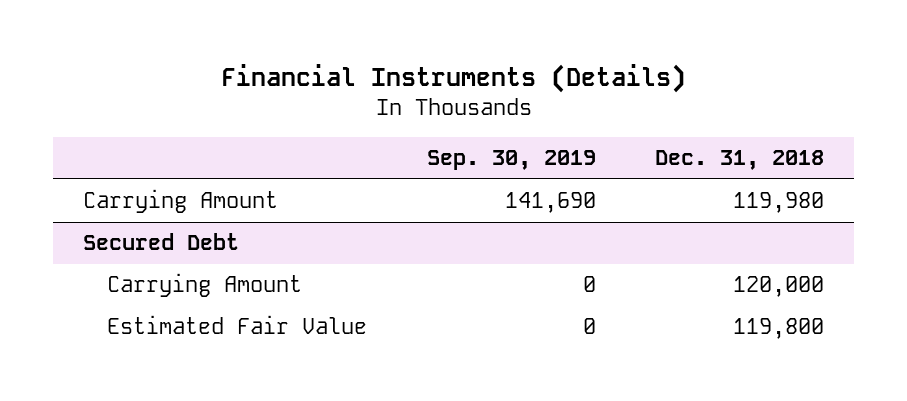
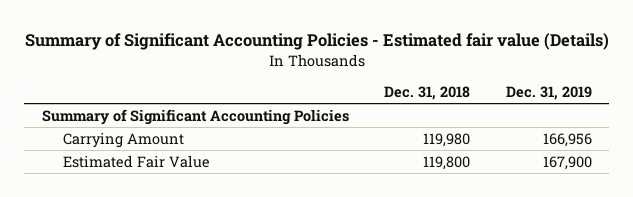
- Financial Instruments (Details)
+ Summary of Significant Accounting Policies - Estimated fair value (Details)
- | Sep. 30, 2019 | Dec. 31, 2018
+ | Dec. 31, 2018 | Dec. 31, 2019
+ Summary of Significant Accounting Policies
- Secured Debt
- Carrying Amount | 0 | 120,000

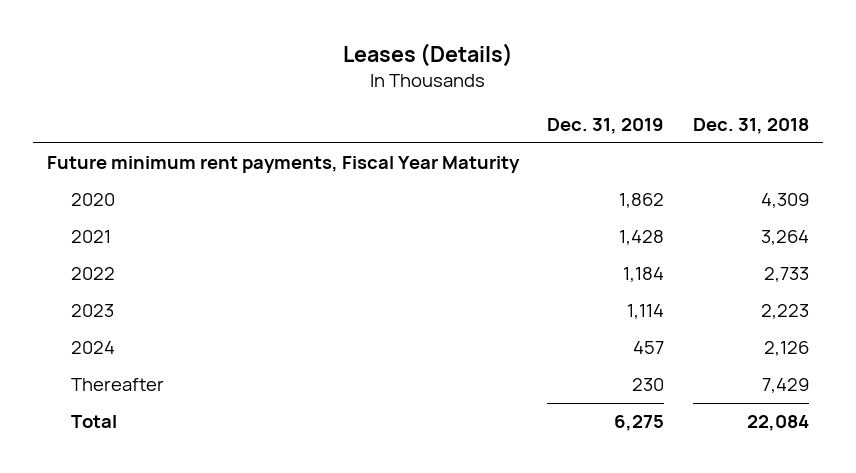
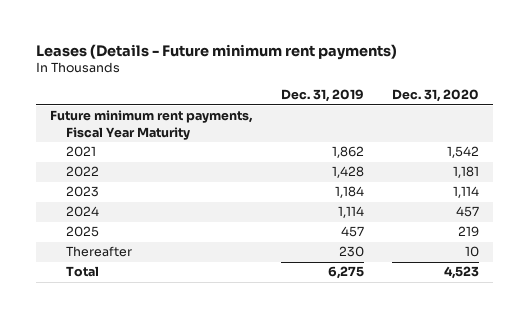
- Leases (Details)
+ Leases (Details - Future minimum rent payments)
- | Dec. 31, 2019 | Dec. 31, 2018
+ | Dec. 31, 2019 | Dec. 31, 2020
- 2020 | 1,862 | 4,309
- 2021 | 1,428 | 3,264
- 2022 | 1,184 | 2,733
- 2023 | 1,114 | 2,223
- 2024 | 457 | 2,126
+ 2021 | 1,862 | 1,542
+ 2022 | 1,428 | 1,181
+ 2023 | 1,184 | 1,114
+ 2024 | 1,114 | 457
+ 2025 | 457 | 219

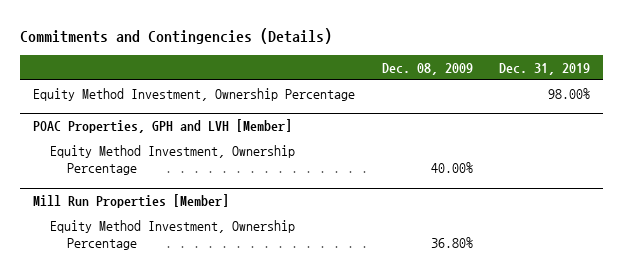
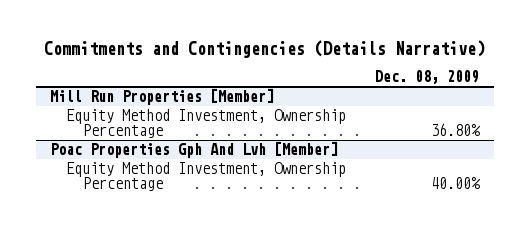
- Commitments and Contingencies (Details)
+ Commitments and Contingencies (Details Narrative)
- | Dec. 08, 2009 | Dec. 31, 2019
+ | Dec. 08, 2009
- Equity Method Investment, Ownership Percentage | | 98.00%
- POAC Properties, GPH and LVH [Member]
- Equity Method Investment, Ownership Percentage | 40.00% |
+ Poac Properties Gph And Lvh [Member]
+ Equity Method Investment, Ownership Percentage | 40.00%

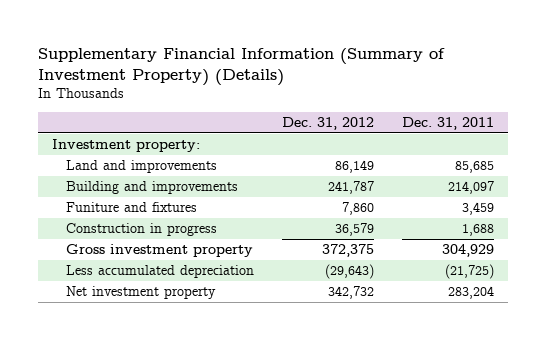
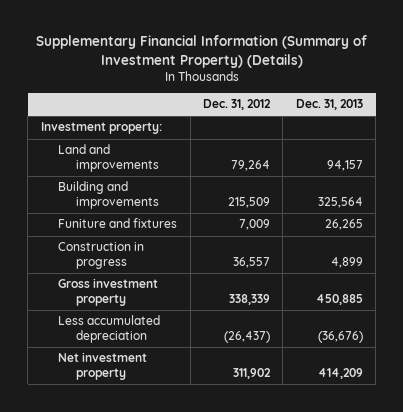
- | Dec. 31, 2012 | Dec. 31, 2011
+ | Dec. 31, 2012 | Dec. 31, 2013
- Land and improvements | 86,149 | 85,685
- Building and improvements | 241,787 | 214,097
- Funiture and fixtures | 7,860 | 3,459
- Construction in progress | 36,579 | 1,688
- Gross investment property | 372,375 | 304,929
- Less accumulated depreciation | (29,643) | (21,725)
- Net investment property | 342,732 | 283,204
+ Land and improvements | 79,264 | 94,157
+ Building and improvements | 215,509 | 325,564
+ Funiture and fixtures | 7,009 | 26,265
+ Construction in progress | 36,557 | 4,899
+ Gross investment property | 338,339 | 450,885
+ Less accumulated depreciation | (26,437) | (36,676)
+ Net investment property | 311,902 | 414,209

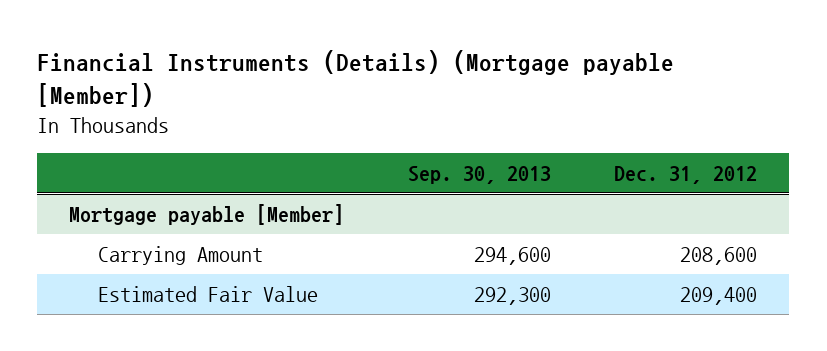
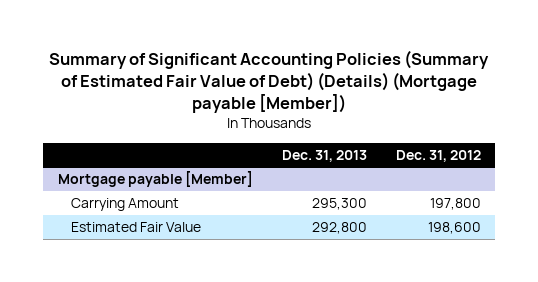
- Financial Instruments (Details) (Mortgage payable [Member])
+ Summary of Significant Accounting Policies (Summary of Estimated Fair Value of Debt) (Details) (Mortgage payable [Member])
- | Sep. 30, 2013 | Dec. 31, 2012
+ | Dec. 31, 2013 | Dec. 31, 2012
@ Mortgage payable [Member]
- Carrying Amount | 294,600 | 208,600
- Estimated Fair Value | 292,300 | 209,400
+ Carrying Amount | 295,300 | 197,800
+ Estimated Fair Value | 292,800 | 198,600

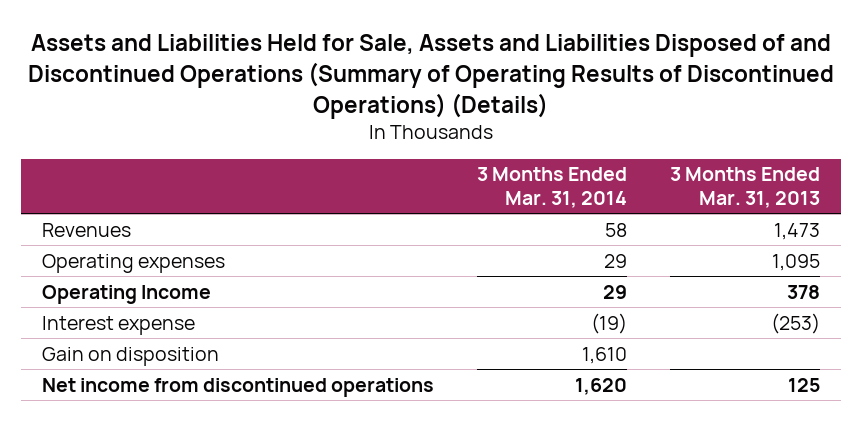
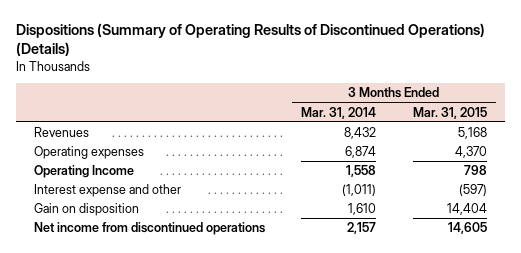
- Assets and Liabilities Held for Sale, Assets and Liabilities Disposed of and Discontinued Operations (Summary of Operating Results of Discontinued Operations) (Details)
+ Dispositions (Summary of Operating Results of Discontinued Operations) (Details)
- | 3 Months Ended Mar. 31, 2014 | 3 Months Ended Mar. 31, 2013
+ | 3 Months Ended Mar. 31, 2014 | 3 Months Ended Mar. 31, 2015
- Revenues | 58 | 1,473
- Operating expenses | 29 | 1,095
- Operating Income | 29 | 378
- Interest expense | (19) | (253)
+ Revenues | 8,432 | 5,168
+ Operating expenses | 6,874 | 4,370
+ Operating Income | 1,558 | 798
+ Interest expense and other | (1,011) | (597)
- Net income from discontinued operations | 1,620 | 125
+ Net income from discontinued operations | 2,157 | 14,605

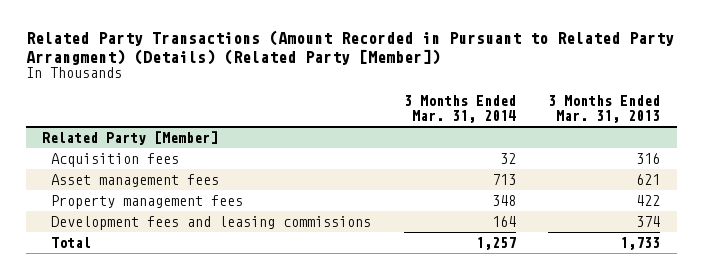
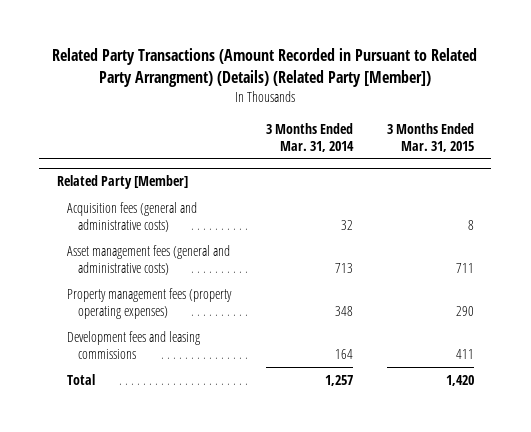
- | 3 Months Ended Mar. 31, 2014 | 3 Months Ended Mar. 31, 2013
+ | 3 Months Ended Mar. 31, 2014 | 3 Months Ended Mar. 31, 2015
@ Related Party [Member]
- Acquisition fees | 32 | 316
- Asset management fees | 713 | 621
- Property management fees | 348 | 422
+ Acquisition fees (general and administrative costs) | 32 | 8
+ Asset management fees (general and administrative costs) | 713 | 711
+ Property management fees (property operating expenses) | 348 | 290

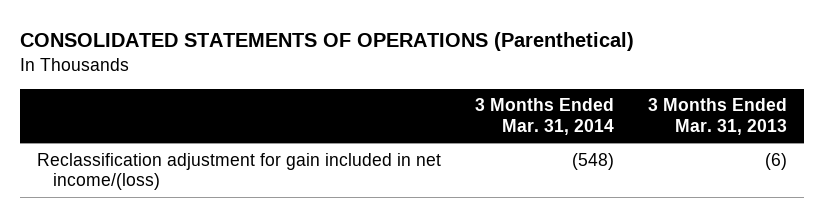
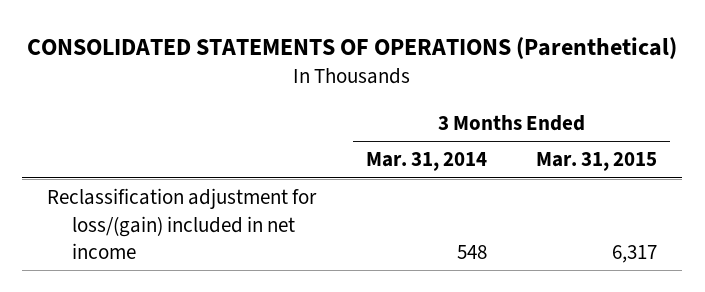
- | 3 Months Ended Mar. 31, 2014 | 3 Months Ended Mar. 31, 2013
+ | 3 Months Ended Mar. 31, 2014 | 3 Months Ended Mar. 31, 2015
- Reclassification adjustment for gain included in net income/(loss) | (548) | (6)
+ Reclassification adjustment for loss/(gain) included in net income | 548 | 6,317

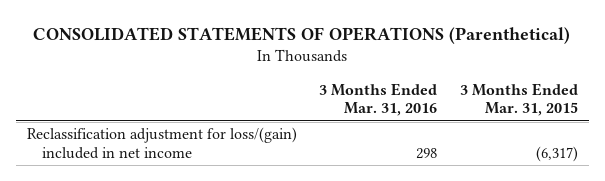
- | 3 Months Ended Mar. 31, 2014 | 3 Months Ended Mar. 31, 2015
+ | 3 Months Ended Mar. 31, 2016 | 3 Months Ended Mar. 31, 2015
- Reclassification adjustment for loss/(gain) included in net income | 548 | 6,317
+ Reclassification adjustment for loss/(gain) included in net income | 298 | (6,317)

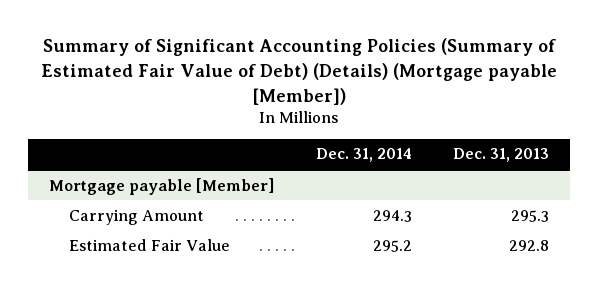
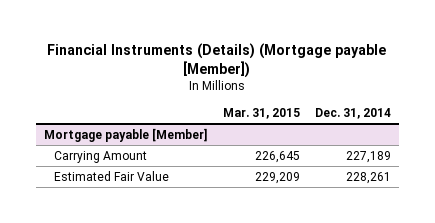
- Summary of Significant Accounting Policies (Summary of Estimated Fair Value of Debt) (Details) (Mortgage payable [Member])
+ Financial Instruments (Details) (Mortgage payable [Member])
- | Dec. 31, 2014 | Dec. 31, 2013
+ | Mar. 31, 2015 | Dec. 31, 2014
@ Mortgage payable [Member]
- Carrying Amount | 294.3 | 295.3
- Estimated Fair Value | 295.2 | 292.8
+ Carrying Amount | 226,645 | 227,189
+ Estimated Fair Value | 229,209 | 228,261

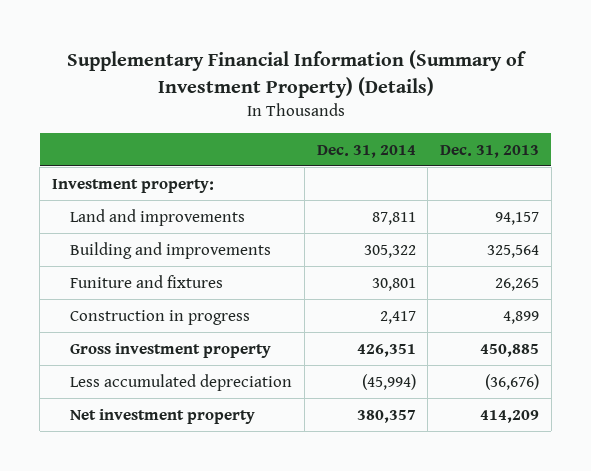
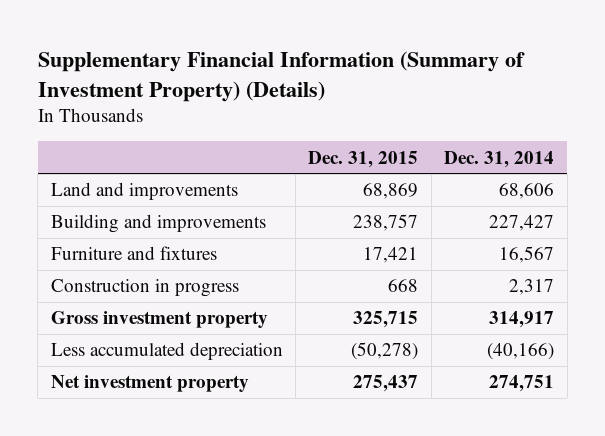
- | Dec. 31, 2014 | Dec. 31, 2013
+ | Dec. 31, 2015 | Dec. 31, 2014
- Investment property:
- Land and improvements | 87,811 | 94,157
- Building and improvements | 305,322 | 325,564
- Funiture and fixtures | 30,801 | 26,265
- Construction in progress | 2,417 | 4,899
- Gross investment property | 426,351 | 450,885
- Less accumulated depreciation | (45,994) | (36,676)
- Net investment property | 380,357 | 414,209
+ Land and improvements | 68,869 | 68,606
+ Building and improvements | 238,757 | 227,427
+ Furniture and fixtures | 17,421 | 16,567
+ Construction in progress | 668 | 2,317
+ Gross investment property | 325,715 | 314,917
+ Less accumulated depreciation | (50,278) | (40,166)
+ Net investment property | 275,437 | 274,751

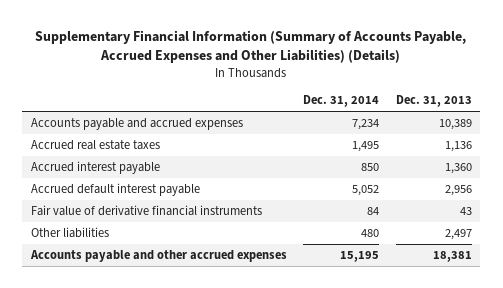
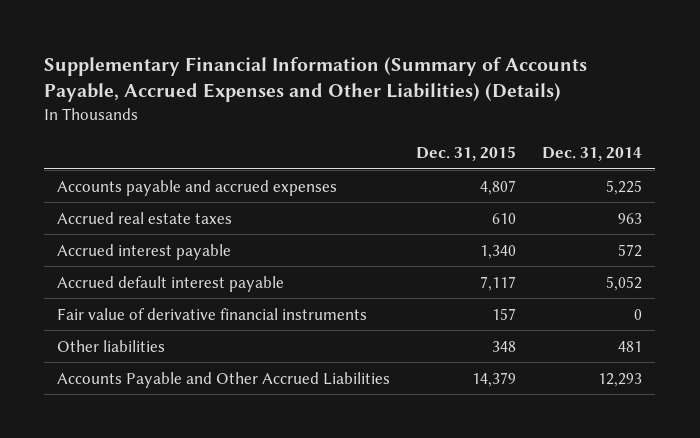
- | Dec. 31, 2014 | Dec. 31, 2013
+ | Dec. 31, 2015 | Dec. 31, 2014
- Accounts payable and accrued expenses | 7,234 | 10,389
- Accrued real estate taxes | 1,495 | 1,136
- Accrued interest payable | 850 | 1,360
+ Accounts payable and accrued expenses | 4,807 | 5,225
+ Accrued real estate taxes | 610 | 963
+ Accrued interest payable | 1,340 | 572
- Fair value of derivative financial instruments | 84 | 43
- Other liabilities | 480 | 2,497
- Accounts payable and other accrued expenses | 15,195 | 18,381
+ Fair value of derivative financial instruments | 157 | 0
+ Other liabilities | 348 | 481
+ Accounts Payable and Other Accrued Liabilities | 14,379 | 12,293

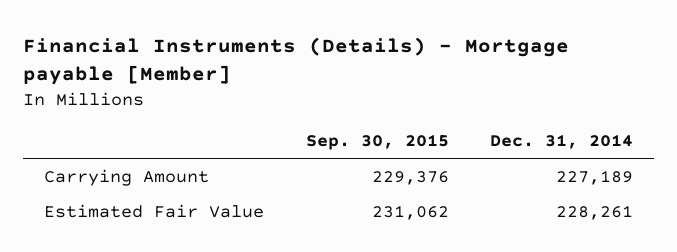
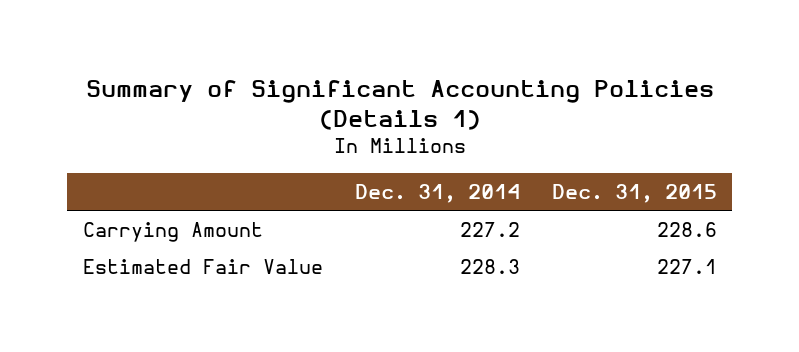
- Financial Instruments (Details) - Mortgage payable [Member]
+ Summary of Significant Accounting Policies (Details 1)
- | Sep. 30, 2015 | Dec. 31, 2014
+ | Dec. 31, 2014 | Dec. 31, 2015
- Carrying Amount | 229,376 | 227,189
- Estimated Fair Value | 231,062 | 228,261
+ Carrying Amount | 227.2 | 228.6
+ Estimated Fair Value | 228.3 | 227.1

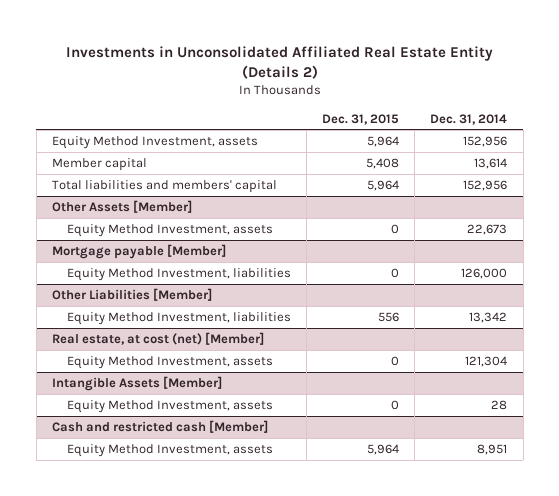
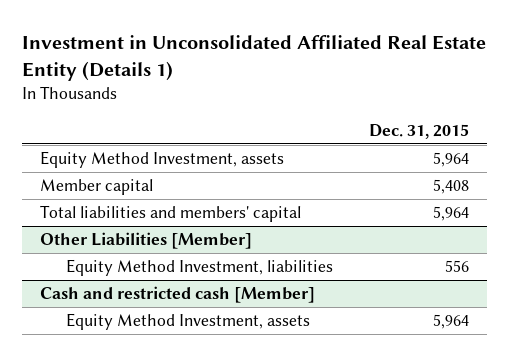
- Investments in Unconsolidated Affiliated Real Estate Entity (Details 2)
+ Investment in Unconsolidated Affiliated Real Estate Entity (Details 1)
- | Dec. 31, 2015 | Dec. 31, 2014
+ | Dec. 31, 2015
- Other Assets [Member]
- Equity Method Investment, assets | 0 | 22,673
- Mortgage payable [Member]
- Equity Method Investment, liabilities | 0 | 126,000
- Real estate, at cost (net) [Member]
- Equity Method Investment, assets | 0 | 121,304
- Intangible Assets [Member]
- Equity Method Investment, assets | 0 | 28

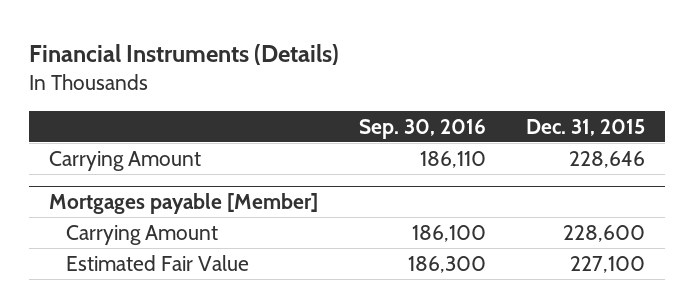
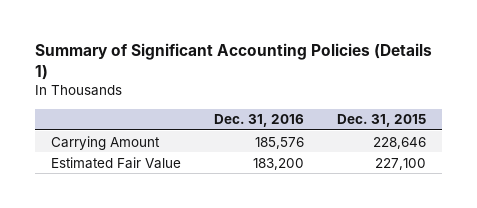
- Financial Instruments (Details)
+ Summary of Significant Accounting Policies (Details 1)
- | Sep. 30, 2016 | Dec. 31, 2015
+ | Dec. 31, 2016 | Dec. 31, 2015
- Mortgages payable [Member]
- Carrying Amount | 186,100 | 228,600

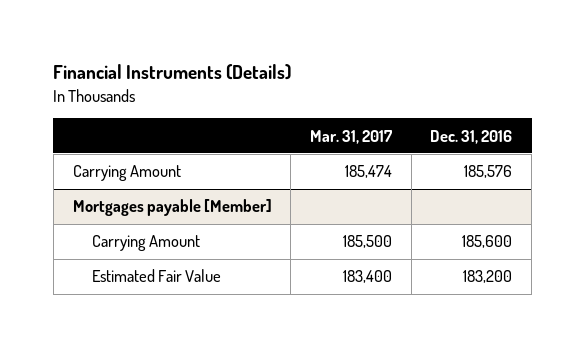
- Summary of Significant Accounting Policies (Details 1)
+ Financial Instruments (Details)
- | Dec. 31, 2016 | Dec. 31, 2015
+ | Mar. 31, 2017 | Dec. 31, 2016
+ Mortgages payable [Member]
+ Carrying Amount | 185,500 | 185,600

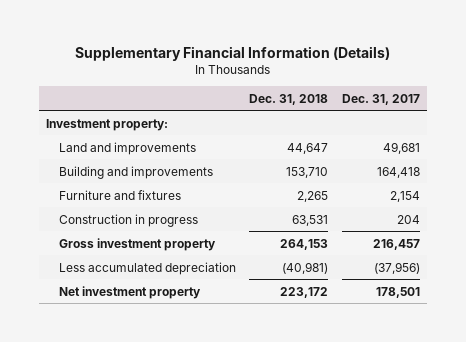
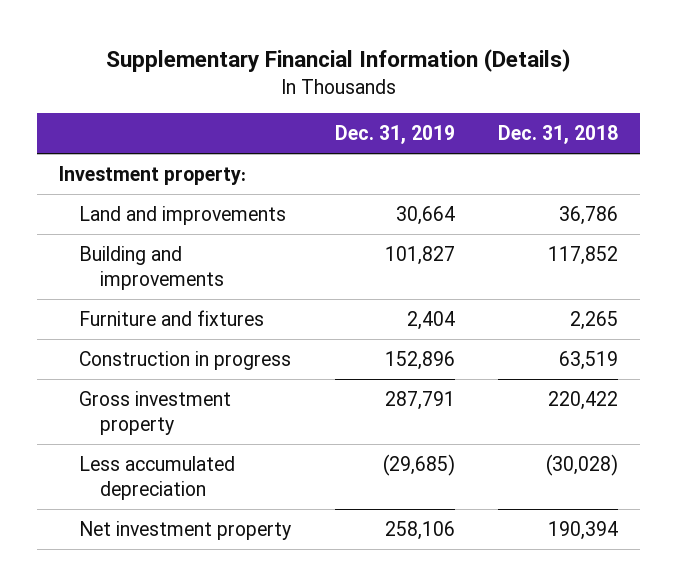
- | Dec. 31, 2018 | Dec. 31, 2017
+ | Dec. 31, 2019 | Dec. 31, 2018
- Land and improvements | 44,647 | 49,681
- Building and improvements | 153,710 | 164,418
+ Land and improvements | 30,664 | 36,786
+ Building and improvements | 101,827 | 117,852
- Construction in progress | 63,531 | 204
- Gross investment property | 264,153 | 216,457
- Less accumulated depreciation | (40,981) | (37,956)
- Net investment property | 223,172 | 178,501
+ Construction in progress | 152,896 | 63,519
+ Gross investment property | 287,791 | 220,422
+ Less accumulated depreciation | (29,685) | (30,028)
+ Net investment property | 258,106 | 190,394

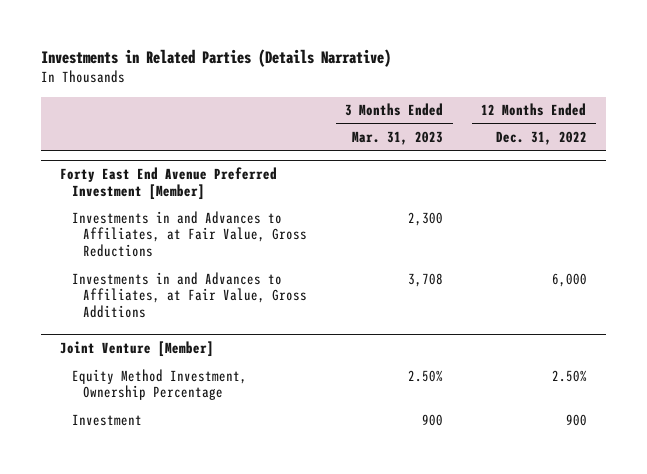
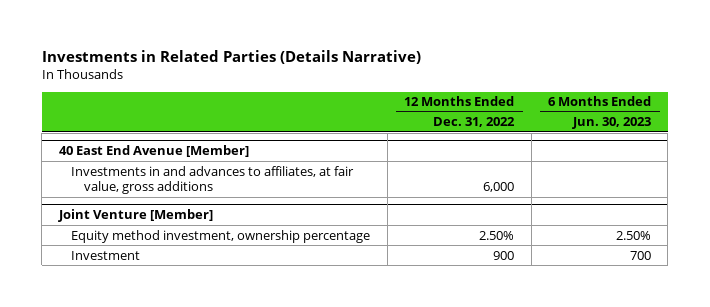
- | 3 Months Ended Mar. 31, 2023 | 12 Months Ended Dec. 31, 2022
+ | 12 Months Ended Dec. 31, 2022 | 6 Months Ended Jun. 30, 2023
- Forty East End Avenue Preferred Investment [Member]
- Investments in and Advances to Affiliates, at Fair Value, Gross Reductions | 2,300 |
- Investments in and Advances to Affiliates, at Fair Value, Gross Additions | 3,708 | 6,000
+ 40 East End Avenue [Member]
+ Investments in and advances to affiliates, at fair value, gross additions | 6,000 |
@ Joint Venture [Member]
- Equity Method Investment, Ownership Percentage | 2.50% | 2.50%
+ Equity method investment, ownership percentage | 2.50% | 2.50%

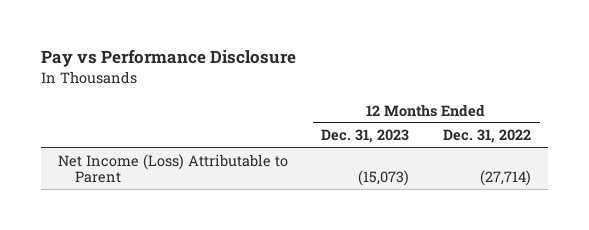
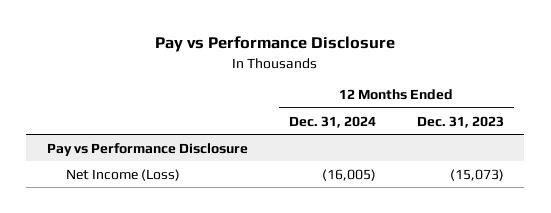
- | 12 Months Ended Dec. 31, 2023 | 12 Months Ended Dec. 31, 2022
+ | 12 Months Ended Dec. 31, 2024 | 12 Months Ended Dec. 31, 2023
- Net Income (Loss) Attributable to Parent | (15,073) | (27,714)
+ Pay vs Performance Disclosure
+ Net Income (Loss) | (16,005) | (15,073)

